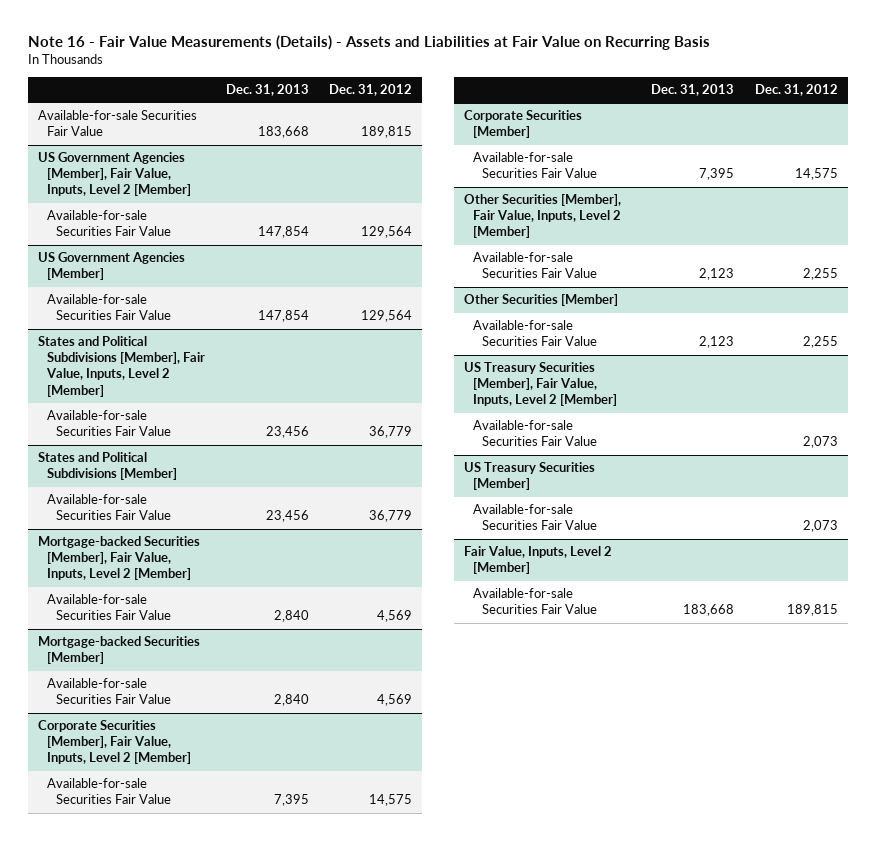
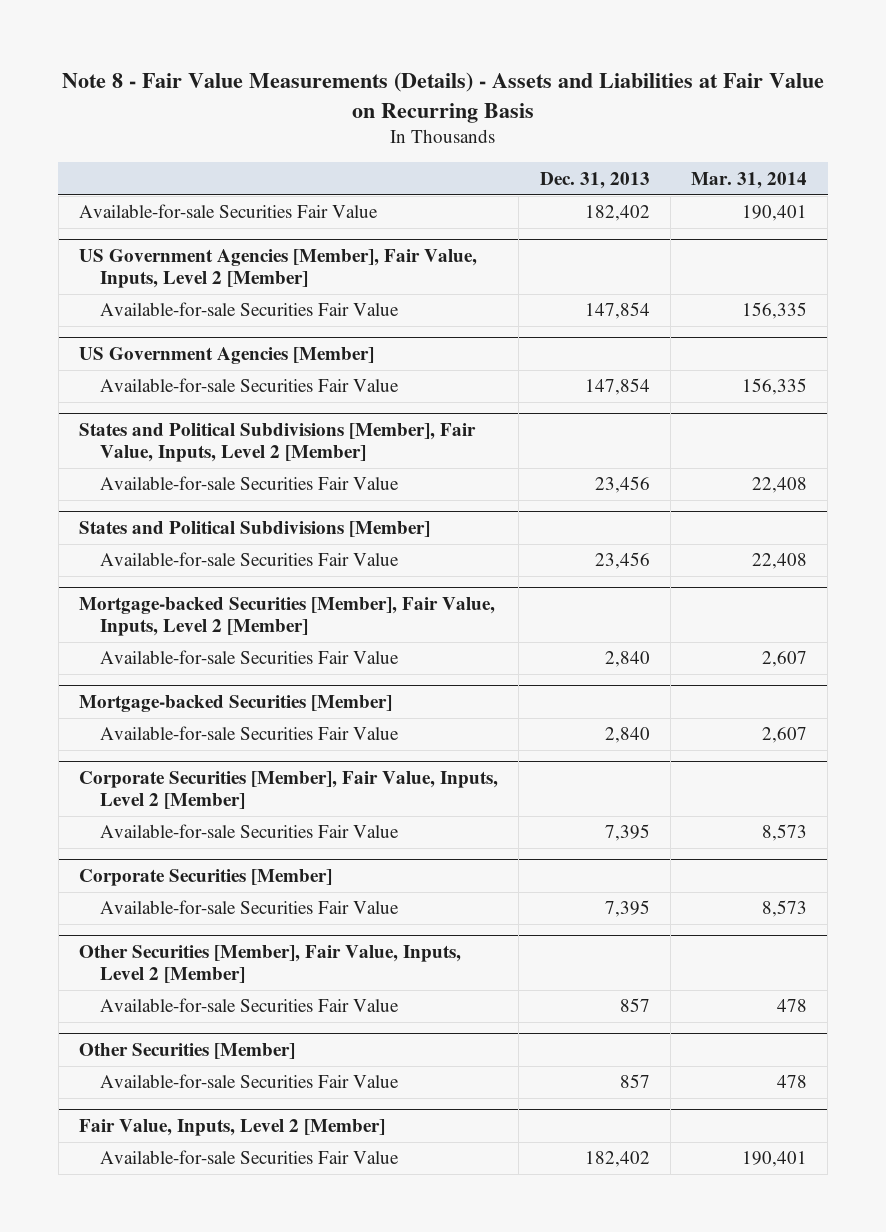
- Note 16 - Fair Value Measurements (Details) - Assets and Liabilities at Fair Value on Recurring Basis
+ Note 8 - Fair Value Measurements (Details) - Assets and Liabilities at Fair Value on Recurring Basis
- | Dec. 31, 2013 | Dec. 31, 2012
+ | Dec. 31, 2013 | Mar. 31, 2014
- Available-for-sale Securities Fair Value | 183,668 | 189,815
+ Available-for-sale Securities Fair Value | 182,402 | 190,401
@ Other Securities [Member], Fair Value, Inputs, Level 2 [Member]
- Available-for-sale Securities Fair Value | 2,123 | 2,255
+ Available-for-sale Securities Fair Value | 857 | 478
@ Other Securities [Member]
- Available-for-sale Securities Fair Value | 2,123 | 2,255
- US Treasury Securities [Member], Fair Value, Inputs, Level 2 [Member]
- Available-for-sale Securities Fair Value | | 2,073
- US Treasury Securities [Member]
- Available-for-sale Securities Fair Value | | 2,073
@ Other Securities [Member]
+ Available-for-sale Securities Fair Value | 857 | 478
@ Fair Value, Inputs, Level 2 [Member]
- Available-for-sale Securities Fair Value | 183,668 | 189,815
+ Available-for-sale Securities Fair Value | 182,402 | 190,401

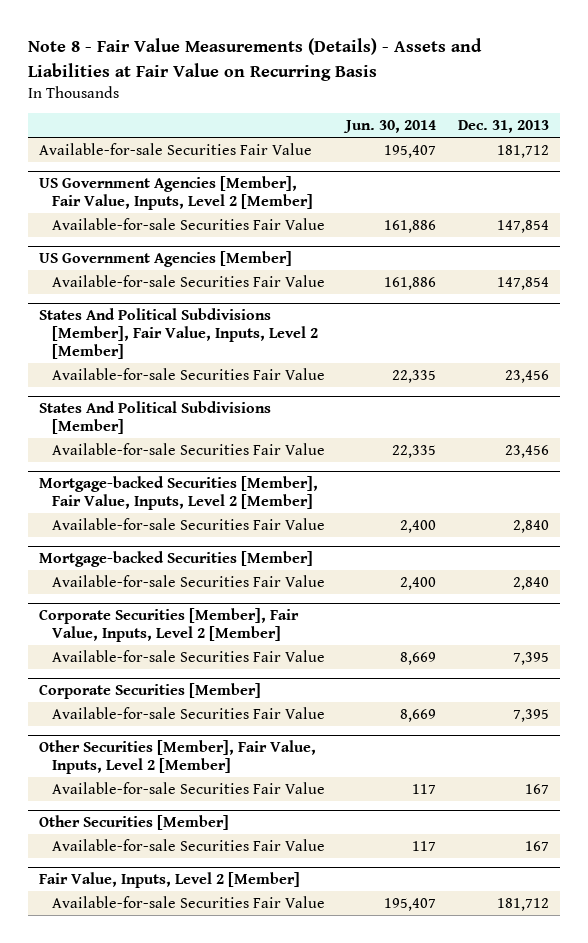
- | Dec. 31, 2013 | Mar. 31, 2014
+ | Jun. 30, 2014 | Dec. 31, 2013
- Available-for-sale Securities Fair Value | 182,402 | 190,401
+ Available-for-sale Securities Fair Value | 195,407 | 181,712
- States and Political Subdivisions [Member], Fair Value, Inputs, Level 2 [Member]
+ States And Political Subdivisions [Member], Fair Value, Inputs, Level 2 [Member]
- States and Political Subdivisions [Member]
+ States And Political Subdivisions [Member]
@ Other Securities [Member], Fair Value, Inputs, Level 2 [Member]
- Available-for-sale Securities Fair Value | 857 | 478
+ Available-for-sale Securities Fair Value | 117 | 167
@ Other Securities [Member]
- Available-for-sale Securities Fair Value | 857 | 478
+ Available-for-sale Securities Fair Value | 117 | 167
@ Fair Value, Inputs, Level 2 [Member]
- Available-for-sale Securities Fair Value | 182,402 | 190,401
+ Available-for-sale Securities Fair Value | 195,407 | 181,712

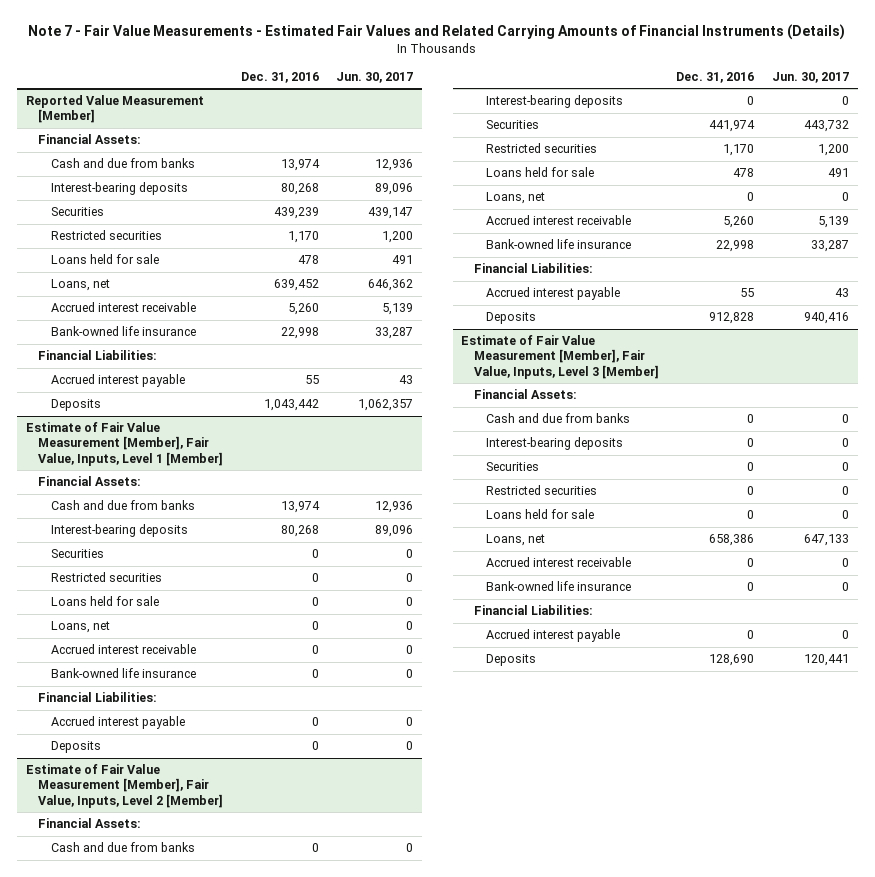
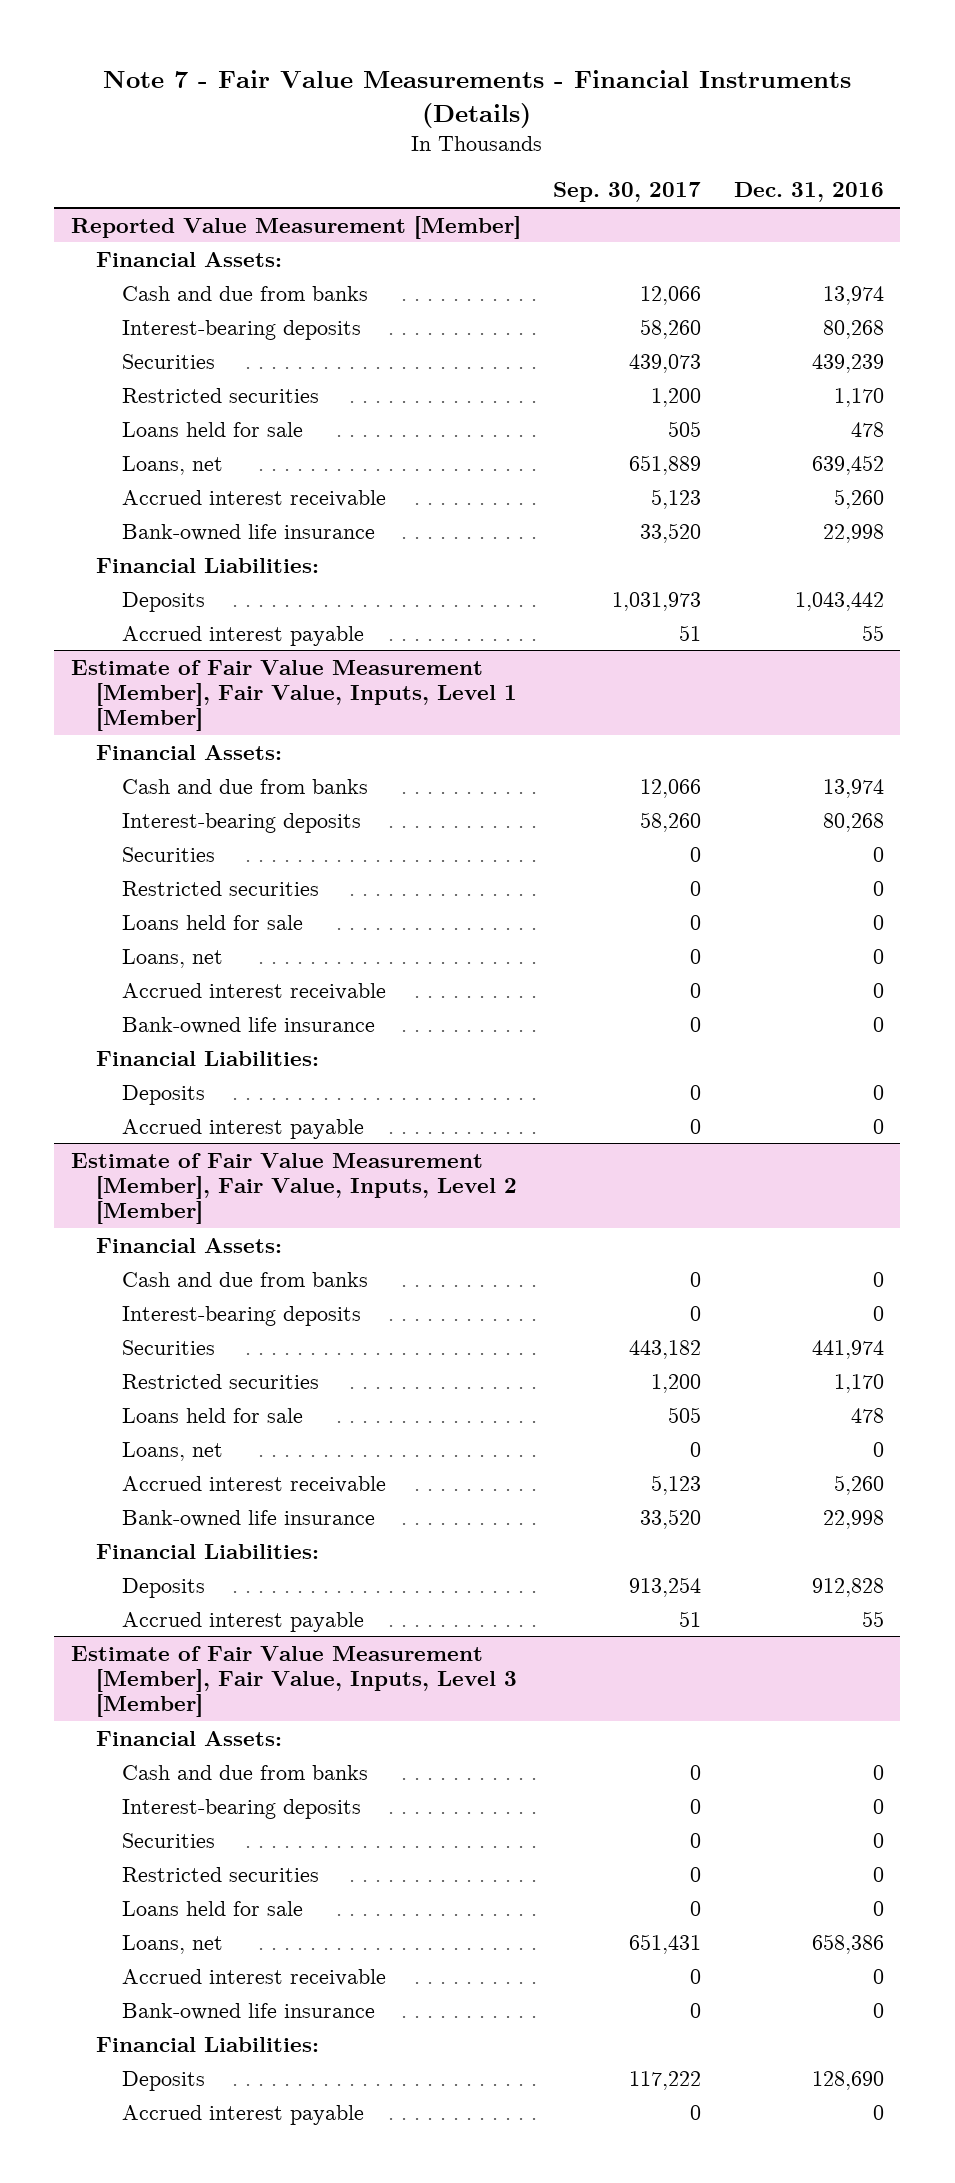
- Note 7 - Fair Value Measurements - Estimated Fair Values and Related Carrying Amounts of Financial Instruments (Details)
+ Note 7 - Fair Value Measurements - Financial Instruments (Details)
- | Dec. 31, 2016 | Jun. 30, 2017
+ | Sep. 30, 2017 | Dec. 31, 2016
@ Reported Value Measurement [Member]
moved down: Accrued interest payable | 51 | 55
@ Estimate of Fair Value Measurement [Member], Fair Value, Inputs, Level 1 [Member]
moved down: Accrued interest payable | 0 | 0
@ Estimate of Fair Value Measurement [Member], Fair Value, Inputs, Level 2 [Member]
moved down: Accrued interest payable | 51 | 55
@ Estimate of Fair Value Measurement [Member], Fair Value, Inputs, Level 3 [Member]
moved down: Accrued interest payable | 0 | 0

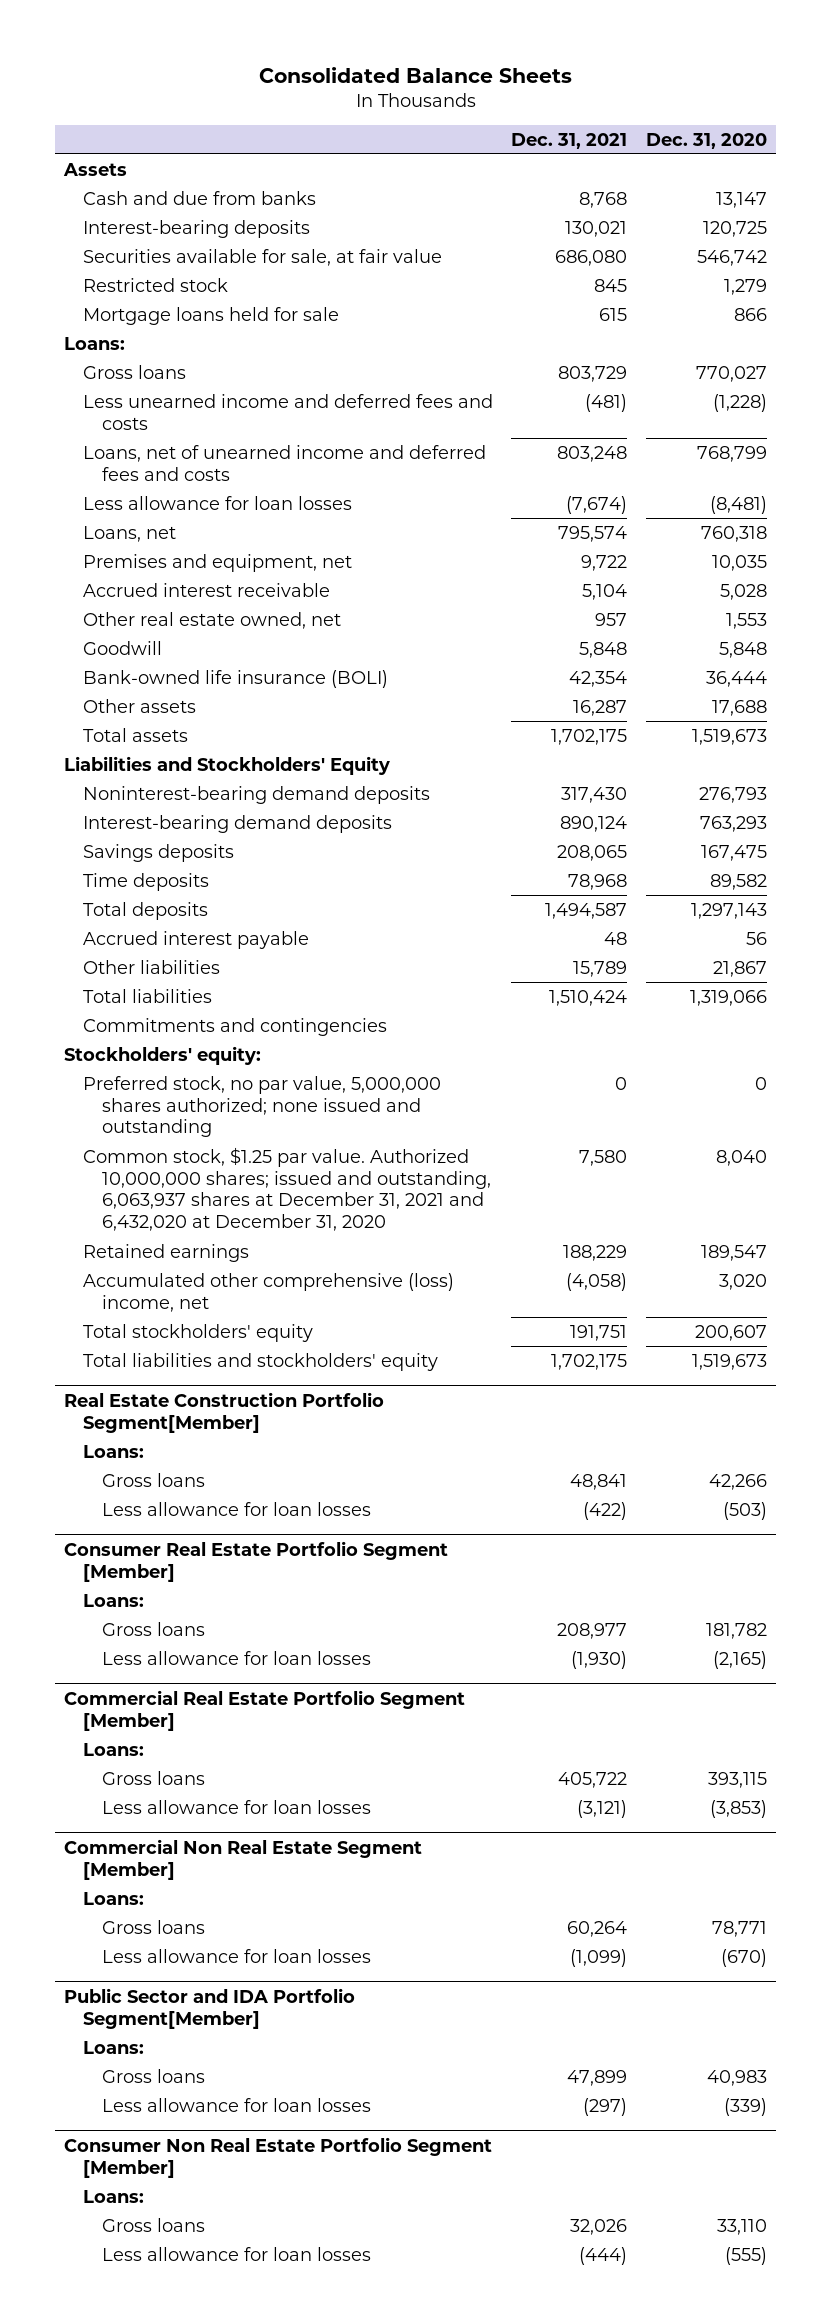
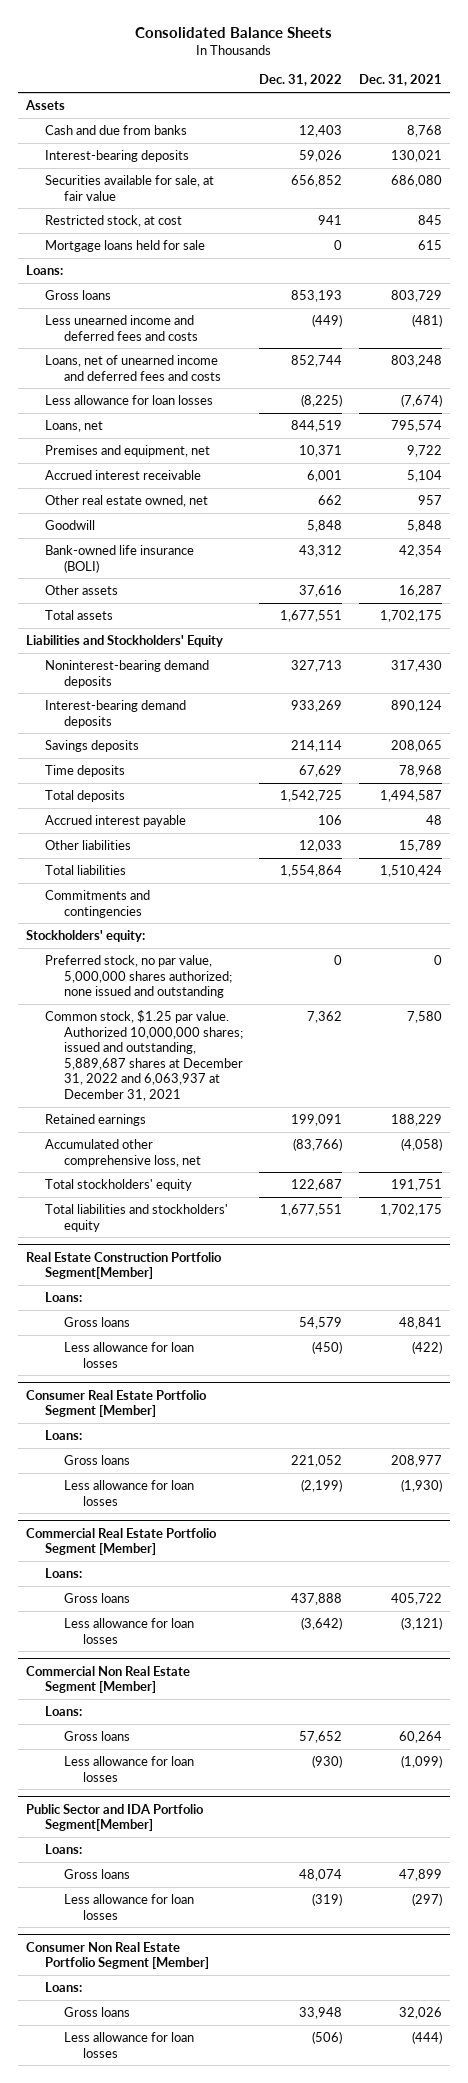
- | Dec. 31, 2021 | Dec. 31, 2020
+ | Dec. 31, 2022 | Dec. 31, 2021
- Restricted stock | 845 | 1,279
+ Restricted stock, at cost | 941 | 845
- Common stock, $1.25 par value. Authorized 10,000,000 shares; issued and outstanding, 6,063,937 shares at December 31, 2021 and 6,432,020 at December 31, 2020 | 7,580 | 8,040
+ Common stock, $1.25 par value. Authorized 10,000,000 shares; issued and outstanding, 5,889,687 shares at December 31, 2022 and 6,063,937 at December 31, 2021 | 7,362 | 7,580
- Accumulated other comprehensive (loss) income, net | (4,058) | 3,020
+ Accumulated other comprehensive loss, net | (83,766) | (4,058)

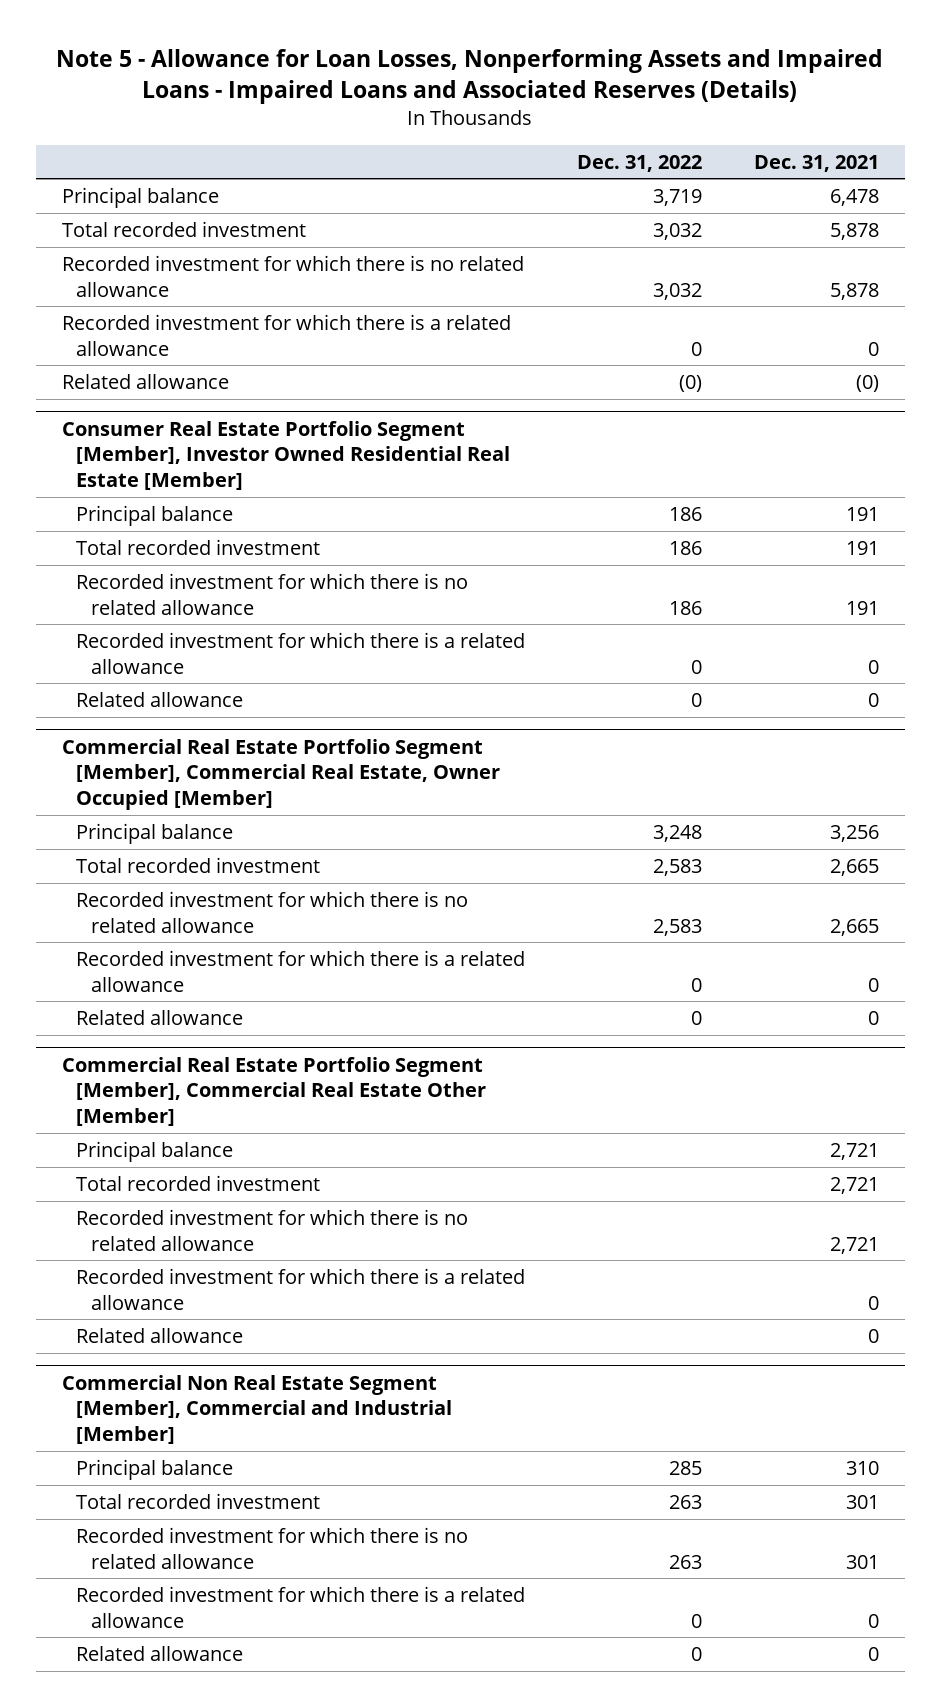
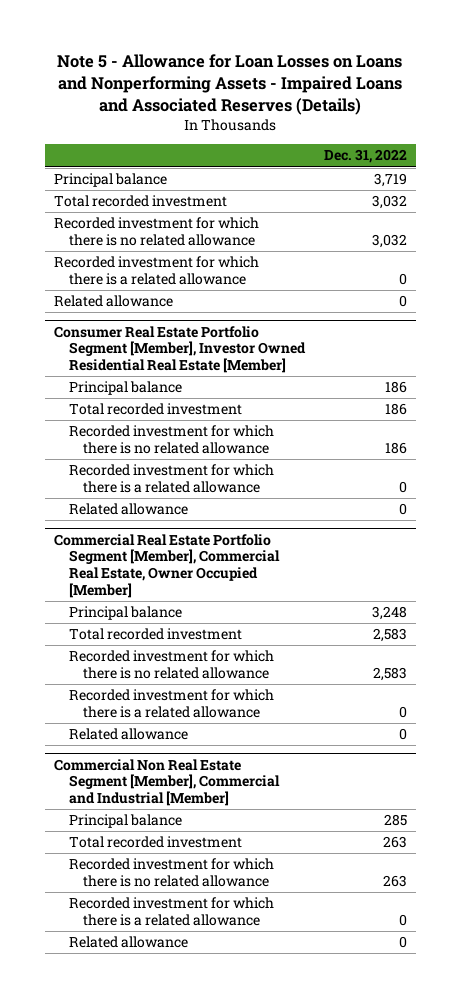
- Note 5 - Allowance for Loan Losses, Nonperforming Assets and Impaired Loans - Impaired Loans and Associated Reserves (Details)
+ Note 5 - Allowance for Loan Losses on Loans and Nonperforming Assets - Impaired Loans and Associated Reserves (Details)
- | Dec. 31, 2022 | Dec. 31, 2021
+ | Dec. 31, 2022
- Related allowance | (0) | (0)
+ Related allowance | 0
- Commercial Real Estate Portfolio Segment [Member], Commercial Real Estate Other [Member]
- Principal balance | | 2,721
- Total recorded investment | | 2,721
- Recorded investment for which there is no related allowance | | 2,721
- Recorded investment for which there is a related allowance | | 0
- Related allowance | | 0

